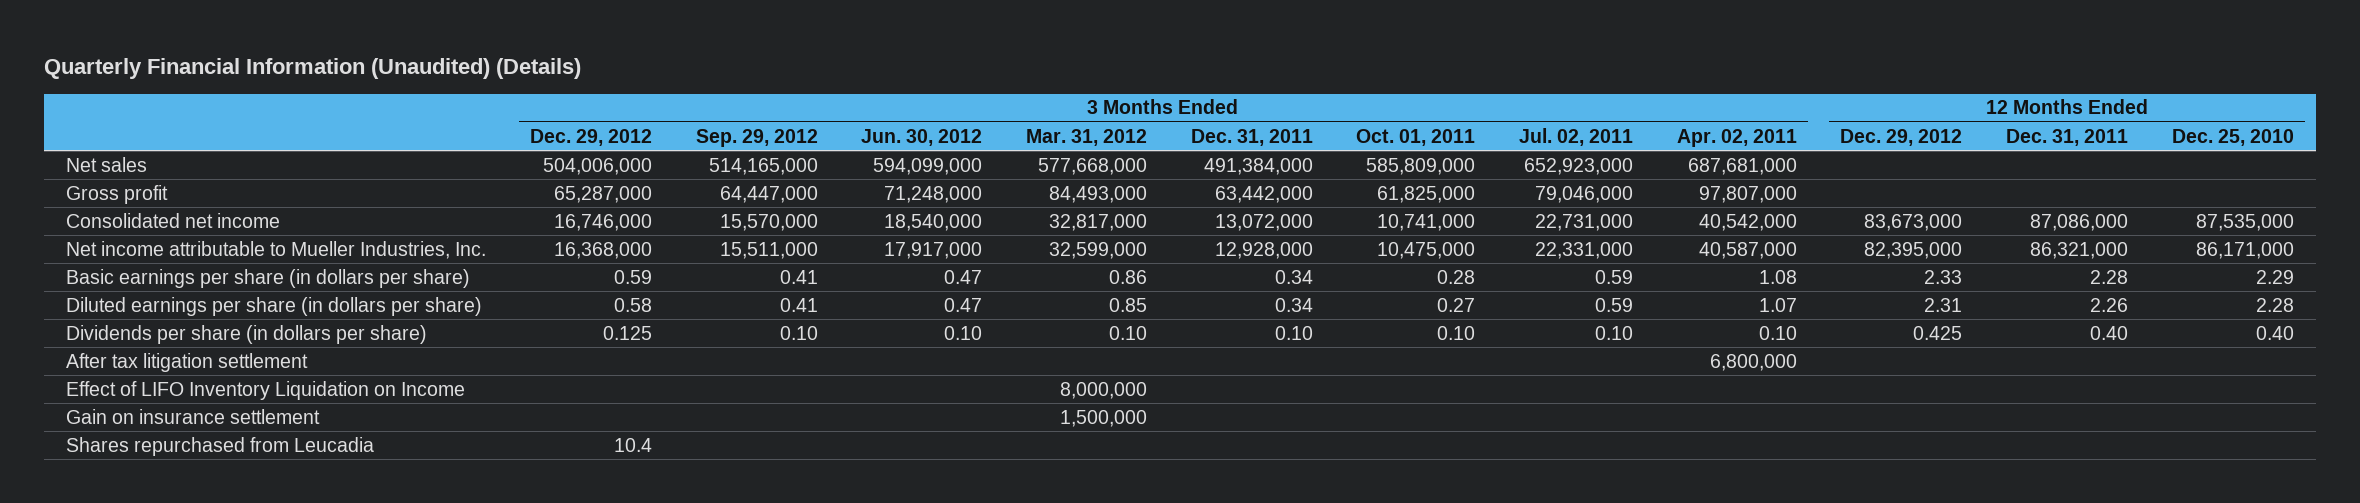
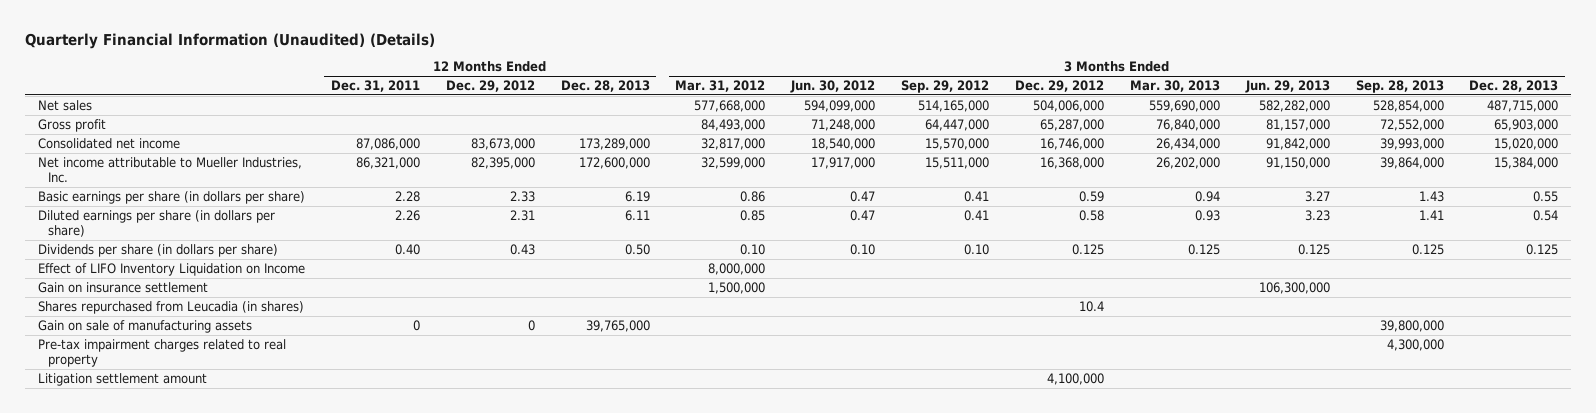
- | 3 Months Ended Dec. 29, 2012 | 3 Months Ended Sep. 29, 2012 | 3 Months Ended Jun. 30, 2012 | 3 Months Ended Mar. 31, 2012 | 3 Months Ended Dec. 31, 2011 | 3 Months Ended Oct. 01, 2011 | 3 Months Ended Jul. 02, 2011 | 3 Months Ended Apr. 02, 2011 | 12 Months Ended Dec. 29, 2012 | 12 Months Ended Dec. 31, 2011 | 12 Months Ended Dec. 25, 2010
+ | 12 Months Ended Dec. 31, 2011 | 12 Months Ended Dec. 29, 2012 | 12 Months Ended Dec. 28, 2013 | 3 Months Ended Mar. 31, 2012 | 3 Months Ended Jun. 30, 2012 | 3 Months Ended Sep. 29, 2012 | 3 Months Ended Dec. 29, 2012 | 3 Months Ended Mar. 30, 2013 | 3 Months Ended Jun. 29, 2013 | 3 Months Ended Sep. 28, 2013 | 3 Months Ended Dec. 28, 2013
- Dividends per share (in dollars per share) | 0.125 | 0.10 | 0.10 | 0.10 | 0.10 | 0.10 | 0.10 | 0.10 | 0.425 | 0.40 | 0.40
- After tax litigation settlement | | | | | | | | 6,800,000 | | |
+ Dividends per share (in dollars per share) | 0.40 | 0.43 | 0.50 | 0.10 | 0.10 | 0.10 | 0.125 | 0.125 | 0.125 | 0.125 | 0.125
- Shares repurchased from Leucadia | 10.4 | | | | | | | | | |
+ Shares repurchased from Leucadia (in shares) | | | | | | | 10.4 | | | |
+ Gain on sale of manufacturing assets | 0 | 0 | 39,765,000 | | | | | | | 39,800,000 |
+ Pre-tax impairment charges related to real property | | | | | | | | | | 4,300,000 |
+ Litigation settlement amount | | | | | | | 4,100,000 | | | |

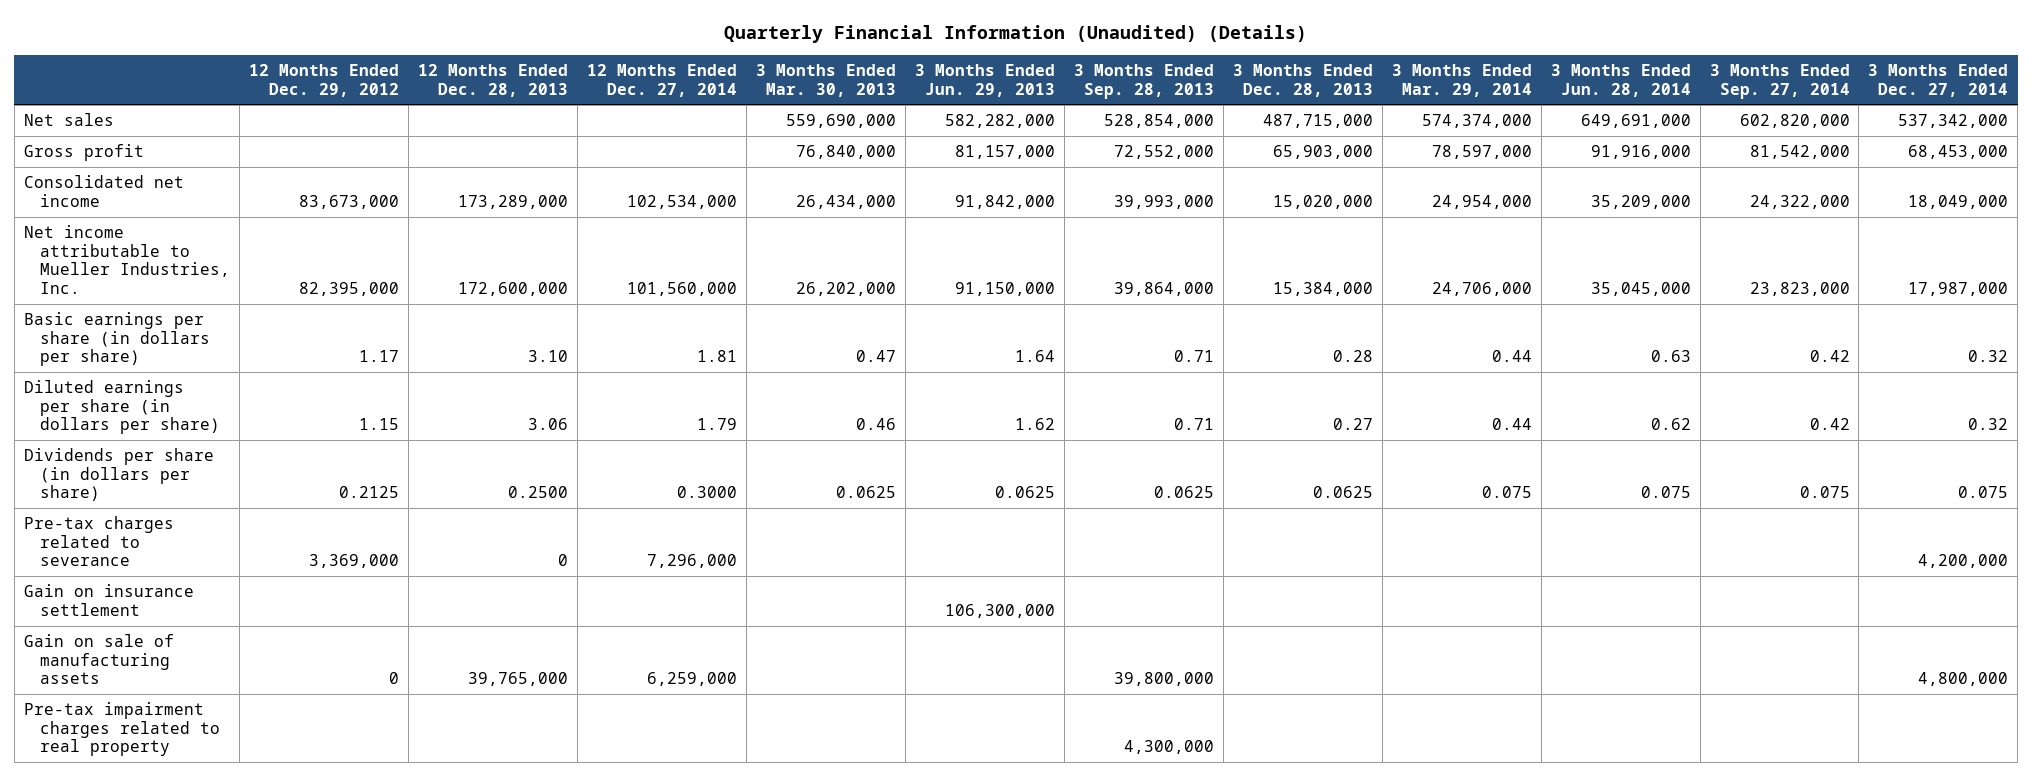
- | 12 Months Ended Dec. 31, 2011 | 12 Months Ended Dec. 29, 2012 | 12 Months Ended Dec. 28, 2013 | 3 Months Ended Mar. 31, 2012 | 3 Months Ended Jun. 30, 2012 | 3 Months Ended Sep. 29, 2012 | 3 Months Ended Dec. 29, 2012 | 3 Months Ended Mar. 30, 2013 | 3 Months Ended Jun. 29, 2013 | 3 Months Ended Sep. 28, 2013 | 3 Months Ended Dec. 28, 2013
+ | 12 Months Ended Dec. 29, 2012 | 12 Months Ended Dec. 28, 2013 | 12 Months Ended Dec. 27, 2014 | 3 Months Ended Mar. 30, 2013 | 3 Months Ended Jun. 29, 2013 | 3 Months Ended Sep. 28, 2013 | 3 Months Ended Dec. 28, 2013 | 3 Months Ended Mar. 29, 2014 | 3 Months Ended Jun. 28, 2014 | 3 Months Ended Sep. 27, 2014 | 3 Months Ended Dec. 27, 2014
- Basic earnings per share (in dollars per share) | 2.28 | 2.33 | 6.19 | 0.86 | 0.47 | 0.41 | 0.59 | 0.94 | 3.27 | 1.43 | 0.55
- Diluted earnings per share (in dollars per share) | 2.26 | 2.31 | 6.11 | 0.85 | 0.47 | 0.41 | 0.58 | 0.93 | 3.23 | 1.41 | 0.54
- Dividends per share (in dollars per share) | 0.40 | 0.43 | 0.50 | 0.10 | 0.10 | 0.10 | 0.125 | 0.125 | 0.125 | 0.125 | 0.125
- Effect of LIFO Inventory Liquidation on Income | | | | 8,000,000 | | | | | | |
+ Basic earnings per share (in dollars per share) | 1.17 | 3.10 | 1.81 | 0.47 | 1.64 | 0.71 | 0.28 | 0.44 | 0.63 | 0.42 | 0.32
+ Diluted earnings per share (in dollars per share) | 1.15 | 3.06 | 1.79 | 0.46 | 1.62 | 0.71 | 0.27 | 0.44 | 0.62 | 0.42 | 0.32
+ Dividends per share (in dollars per share) | 0.2125 | 0.2500 | 0.3000 | 0.0625 | 0.0625 | 0.0625 | 0.0625 | 0.075 | 0.075 | 0.075 | 0.075
+ Pre-tax charges related to severance | 3,369,000 | 0 | 7,296,000 | | | | | | | | 4,200,000
- Shares repurchased from Leucadia (in shares) | | | | | | | 10.4 | | | |
- Litigation settlement amount | | | | | | | 4,100,000 | | | |

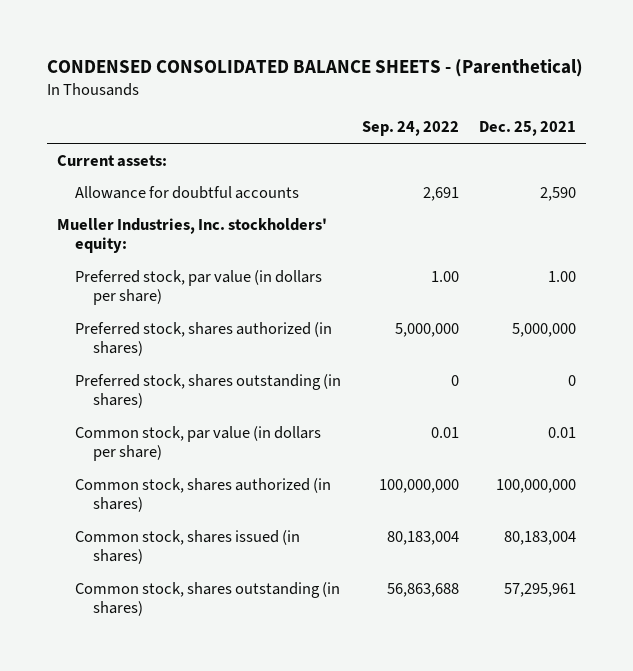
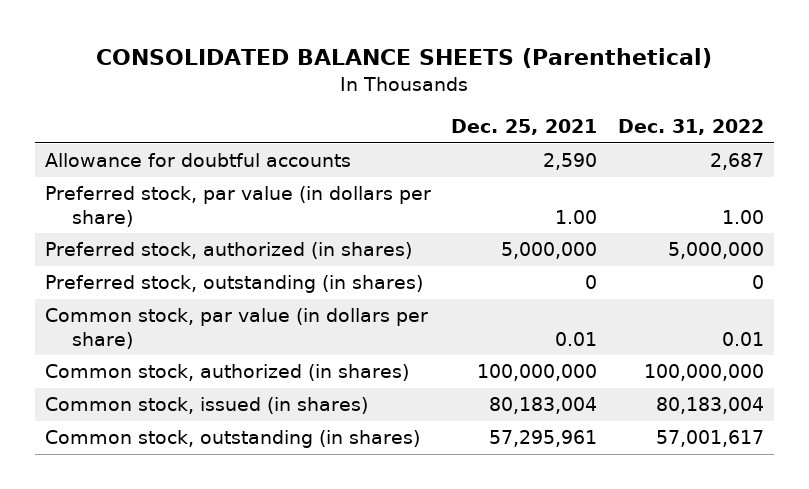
- CONDENSED CONSOLIDATED BALANCE SHEETS - (Parenthetical)
+ CONSOLIDATED BALANCE SHEETS (Parenthetical)
- | Sep. 24, 2022 | Dec. 25, 2021
+ | Dec. 25, 2021 | Dec. 31, 2022
- Current assets:
- Mueller Industries, Inc. stockholders' equity:
- Preferred stock, shares authorized (in shares) | 5,000,000 | 5,000,000
- Preferred stock, shares outstanding (in shares) | 0 | 0
+ Preferred stock, authorized (in shares) | 5,000,000 | 5,000,000
+ Preferred stock, outstanding (in shares) | 0 | 0
- Common stock, shares authorized (in shares) | 100,000,000 | 100,000,000
- Common stock, shares issued (in shares) | 80,183,004 | 80,183,004
- Common stock, shares outstanding (in shares) | 56,863,688 | 57,295,961
+ Common stock, authorized (in shares) | 100,000,000 | 100,000,000
+ Common stock, issued (in shares) | 80,183,004 | 80,183,004
+ Common stock, outstanding (in shares) | 57,295,961 | 57,001,617

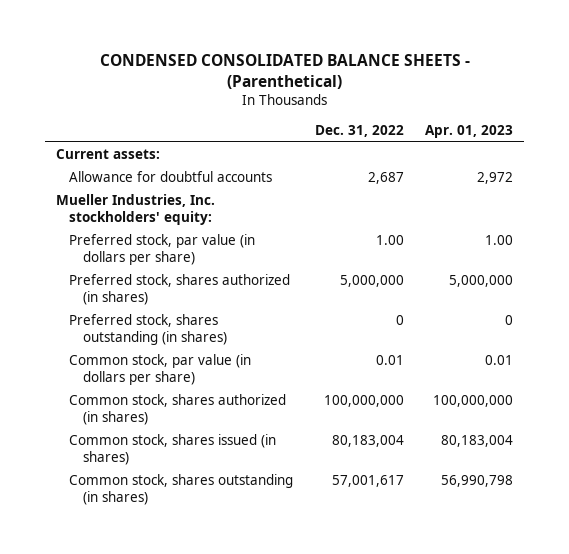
- CONSOLIDATED BALANCE SHEETS (Parenthetical)
+ CONDENSED CONSOLIDATED BALANCE SHEETS - (Parenthetical)
- | Dec. 25, 2021 | Dec. 31, 2022
+ | Dec. 31, 2022 | Apr. 01, 2023
+ Current assets:
+ Mueller Industries, Inc. stockholders' equity:
- Preferred stock, authorized (in shares) | 5,000,000 | 5,000,000
- Preferred stock, outstanding (in shares) | 0 | 0
+ Preferred stock, shares authorized (in shares) | 5,000,000 | 5,000,000
+ Preferred stock, shares outstanding (in shares) | 0 | 0
- Common stock, authorized (in shares) | 100,000,000 | 100,000,000
- Common stock, issued (in shares) | 80,183,004 | 80,183,004
- Common stock, outstanding (in shares) | 57,295,961 | 57,001,617
+ Common stock, shares authorized (in shares) | 100,000,000 | 100,000,000
+ Common stock, shares issued (in shares) | 80,183,004 | 80,183,004
+ Common stock, shares outstanding (in shares) | 57,001,617 | 56,990,798

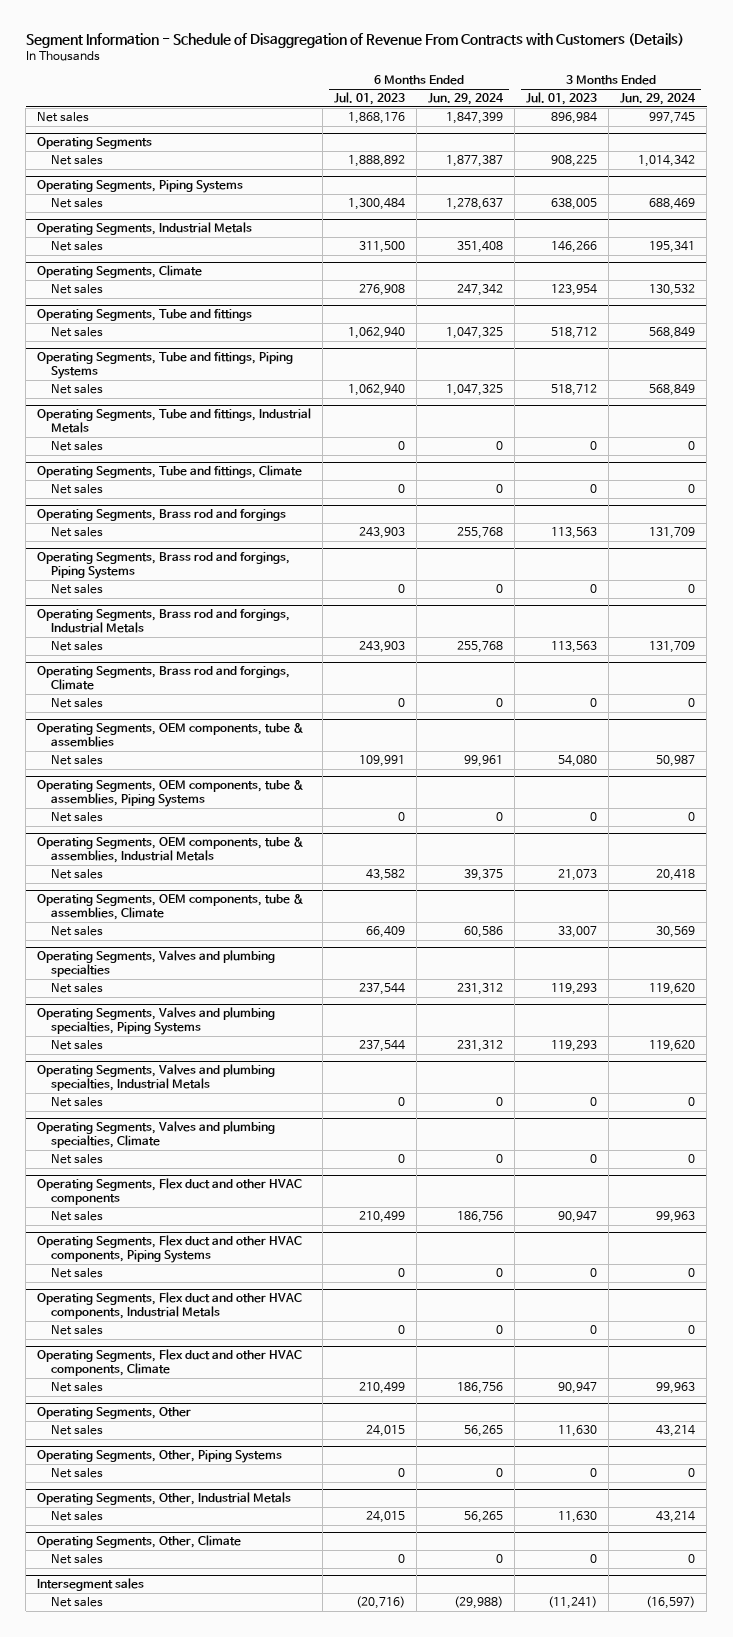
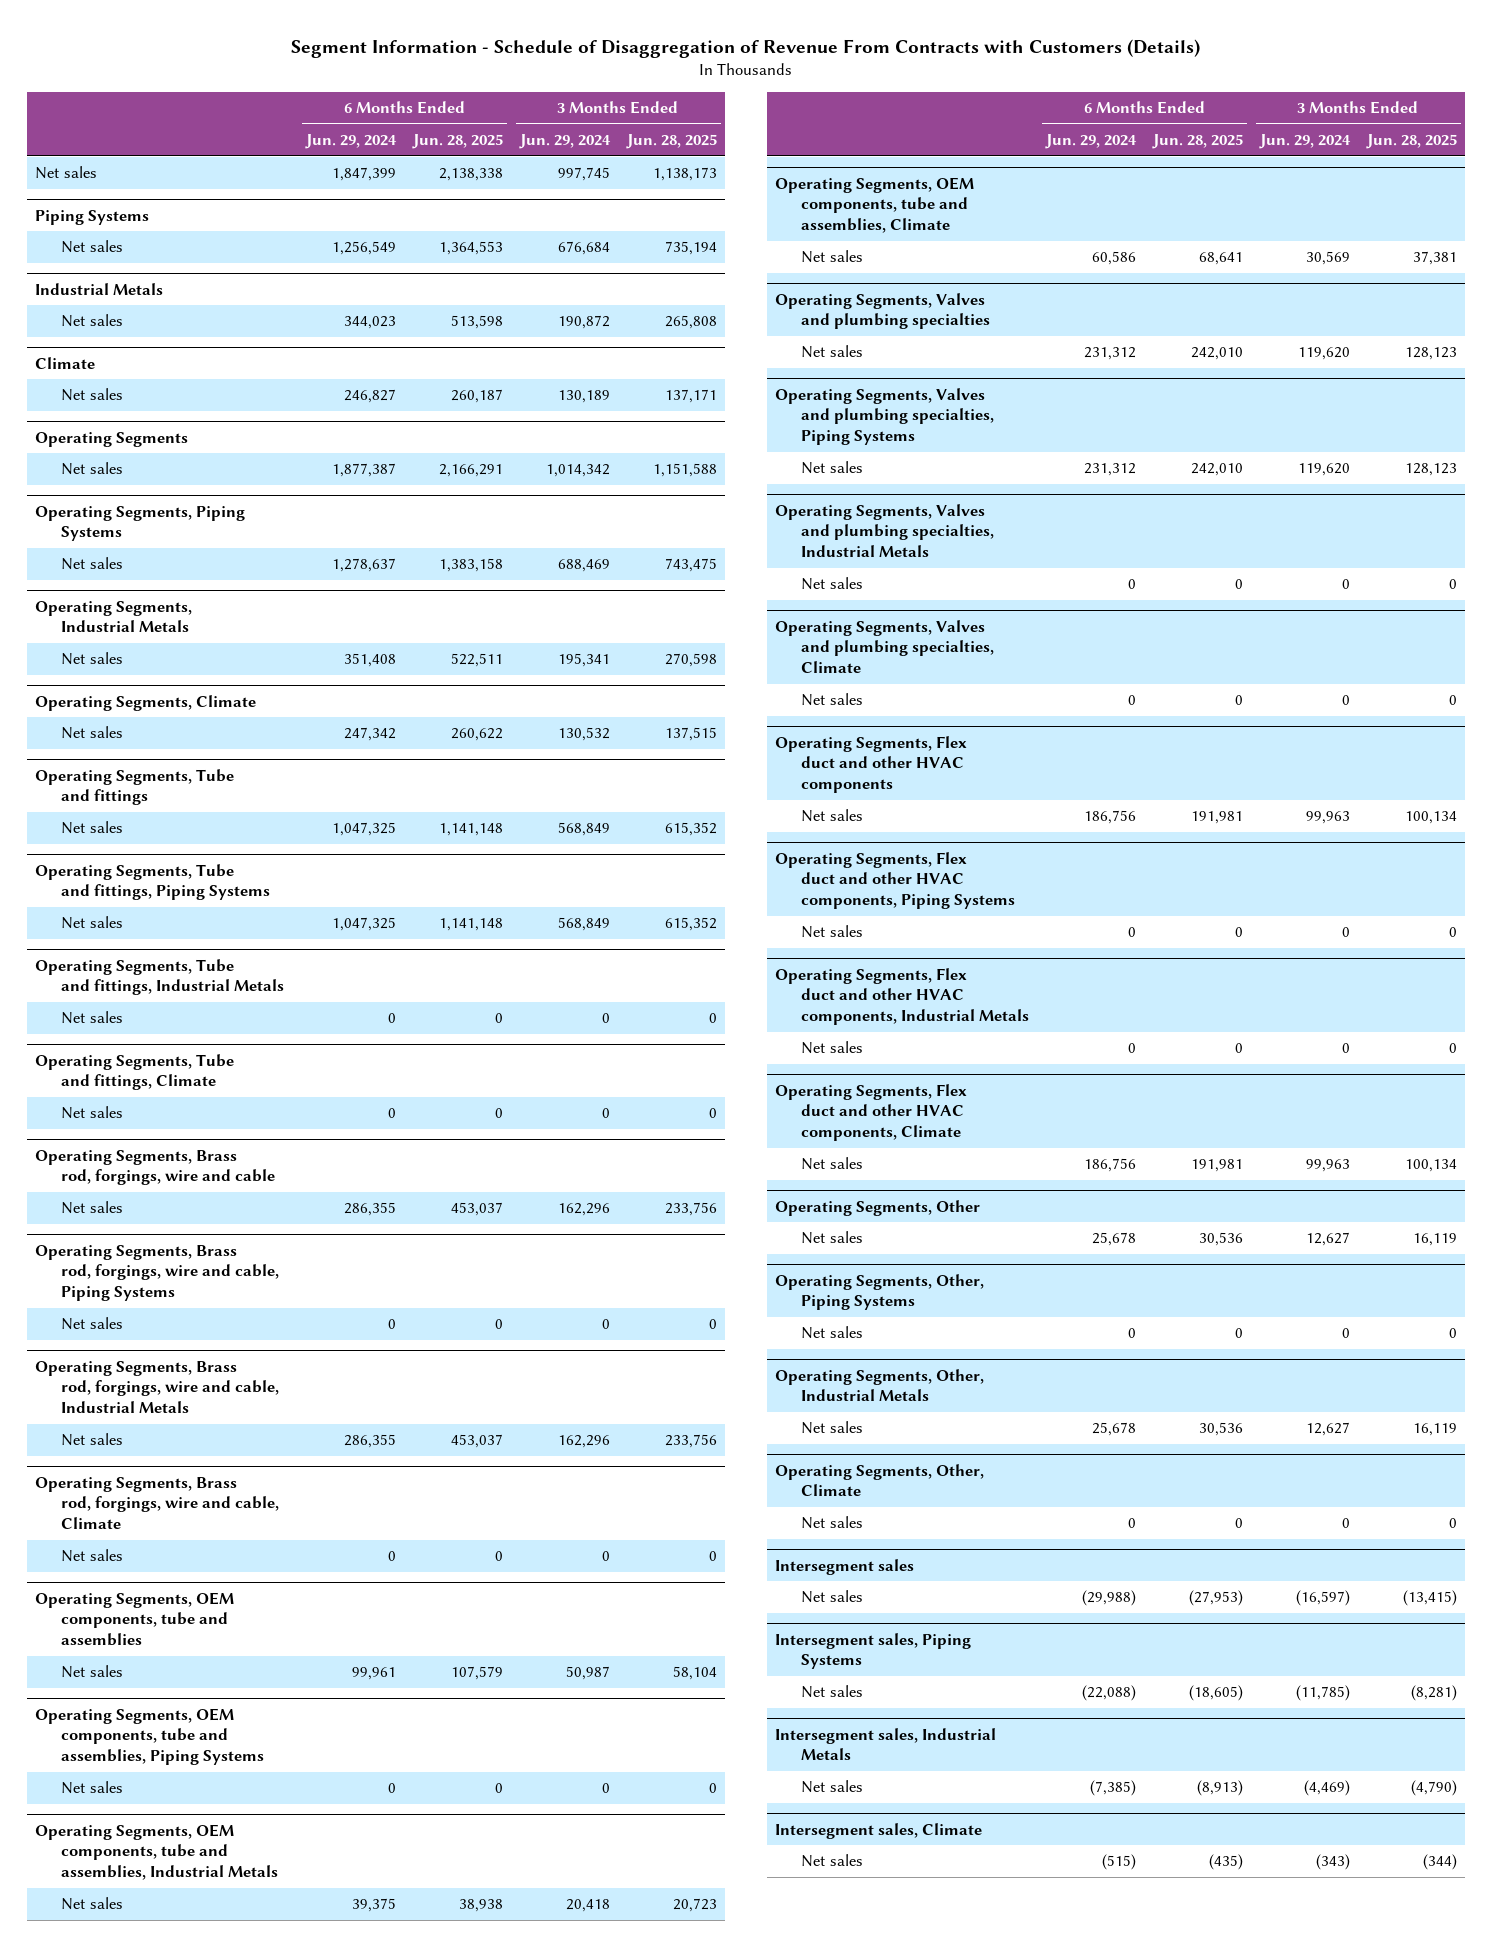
- | 6 Months Ended Jul. 01, 2023 | 6 Months Ended Jun. 29, 2024 | 3 Months Ended Jul. 01, 2023 | 3 Months Ended Jun. 29, 2024
+ | 6 Months Ended Jun. 29, 2024 | 6 Months Ended Jun. 28, 2025 | 3 Months Ended Jun. 29, 2024 | 3 Months Ended Jun. 28, 2025
+ Piping Systems
+ Net sales | 1,256,549 | 1,364,553 | 676,684 | 735,194
+ Industrial Metals
+ Net sales | 344,023 | 513,598 | 190,872 | 265,808
+ Climate
+ Net sales | 246,827 | 260,187 | 130,189 | 137,171
- Operating Segments, Brass rod and forgings
- Net sales | 243,903 | 255,768 | 113,563 | 131,709
- Operating Segments, Brass rod and forgings, Piping Systems
+ Operating Segments, Brass rod, forgings, wire and cable
+ Net sales | 286,355 | 453,037 | 162,296 | 233,756
+ Operating Segments, Brass rod, forgings, wire and cable, Piping Systems
- Operating Segments, Brass rod and forgings, Industrial Metals
- Net sales | 243,903 | 255,768 | 113,563 | 131,709
- Operating Segments, Brass rod and forgings, Climate
+ Operating Segments, Brass rod, forgings, wire and cable, Industrial Metals
+ Net sales | 286,355 | 453,037 | 162,296 | 233,756
+ Operating Segments, Brass rod, forgings, wire and cable, Climate
- Operating Segments, OEM components, tube & assemblies
+ Operating Segments, OEM components, tube and assemblies
- Operating Segments, OEM components, tube & assemblies, Piping Systems
+ Operating Segments, OEM components, tube and assemblies, Piping Systems
- Operating Segments, OEM components, tube & assemblies, Industrial Metals
+ Operating Segments, OEM components, tube and assemblies, Industrial Metals
- Operating Segments, OEM components, tube & assemblies, Climate
+ Operating Segments, OEM components, tube and assemblies, Climate
@ Operating Segments, Other
- Net sales | 24,015 | 56,265 | 11,630 | 43,214
+ Net sales | 25,678 | 30,536 | 12,627 | 16,119
@ Operating Segments, Other, Industrial Metals
- Net sales | 24,015 | 56,265 | 11,630 | 43,214
+ Net sales | 25,678 | 30,536 | 12,627 | 16,119
+ Intersegment sales, Piping Systems
+ Net sales | (22,088) | (18,605) | (11,785) | (8,281)
+ Intersegment sales, Industrial Metals
+ Net sales | (7,385) | (8,913) | (4,469) | (4,790)
+ Intersegment sales, Climate
+ Net sales | (515) | (435) | (343) | (344)

